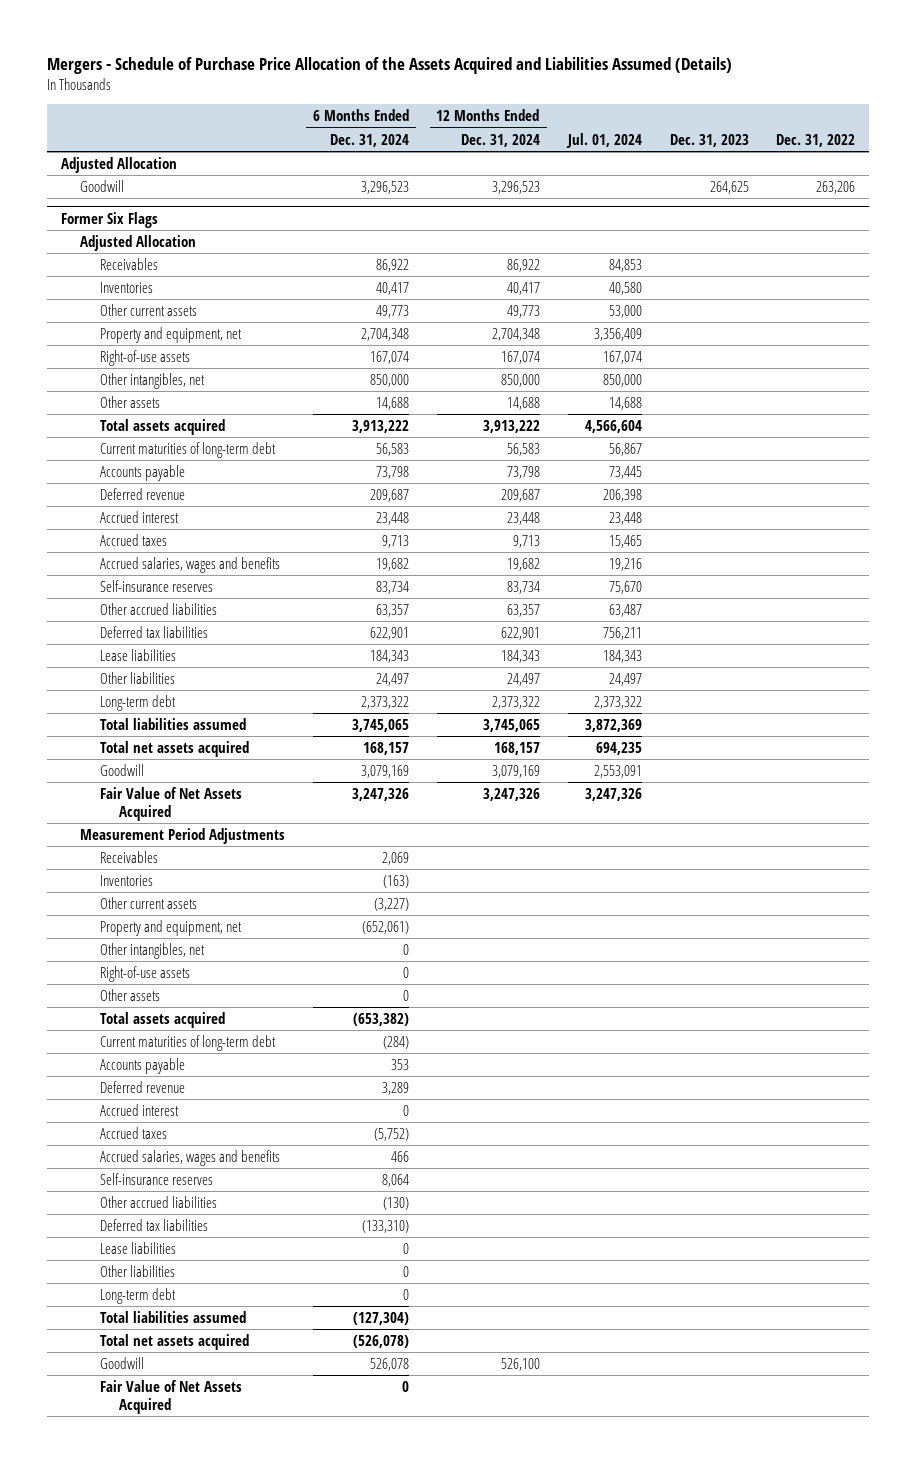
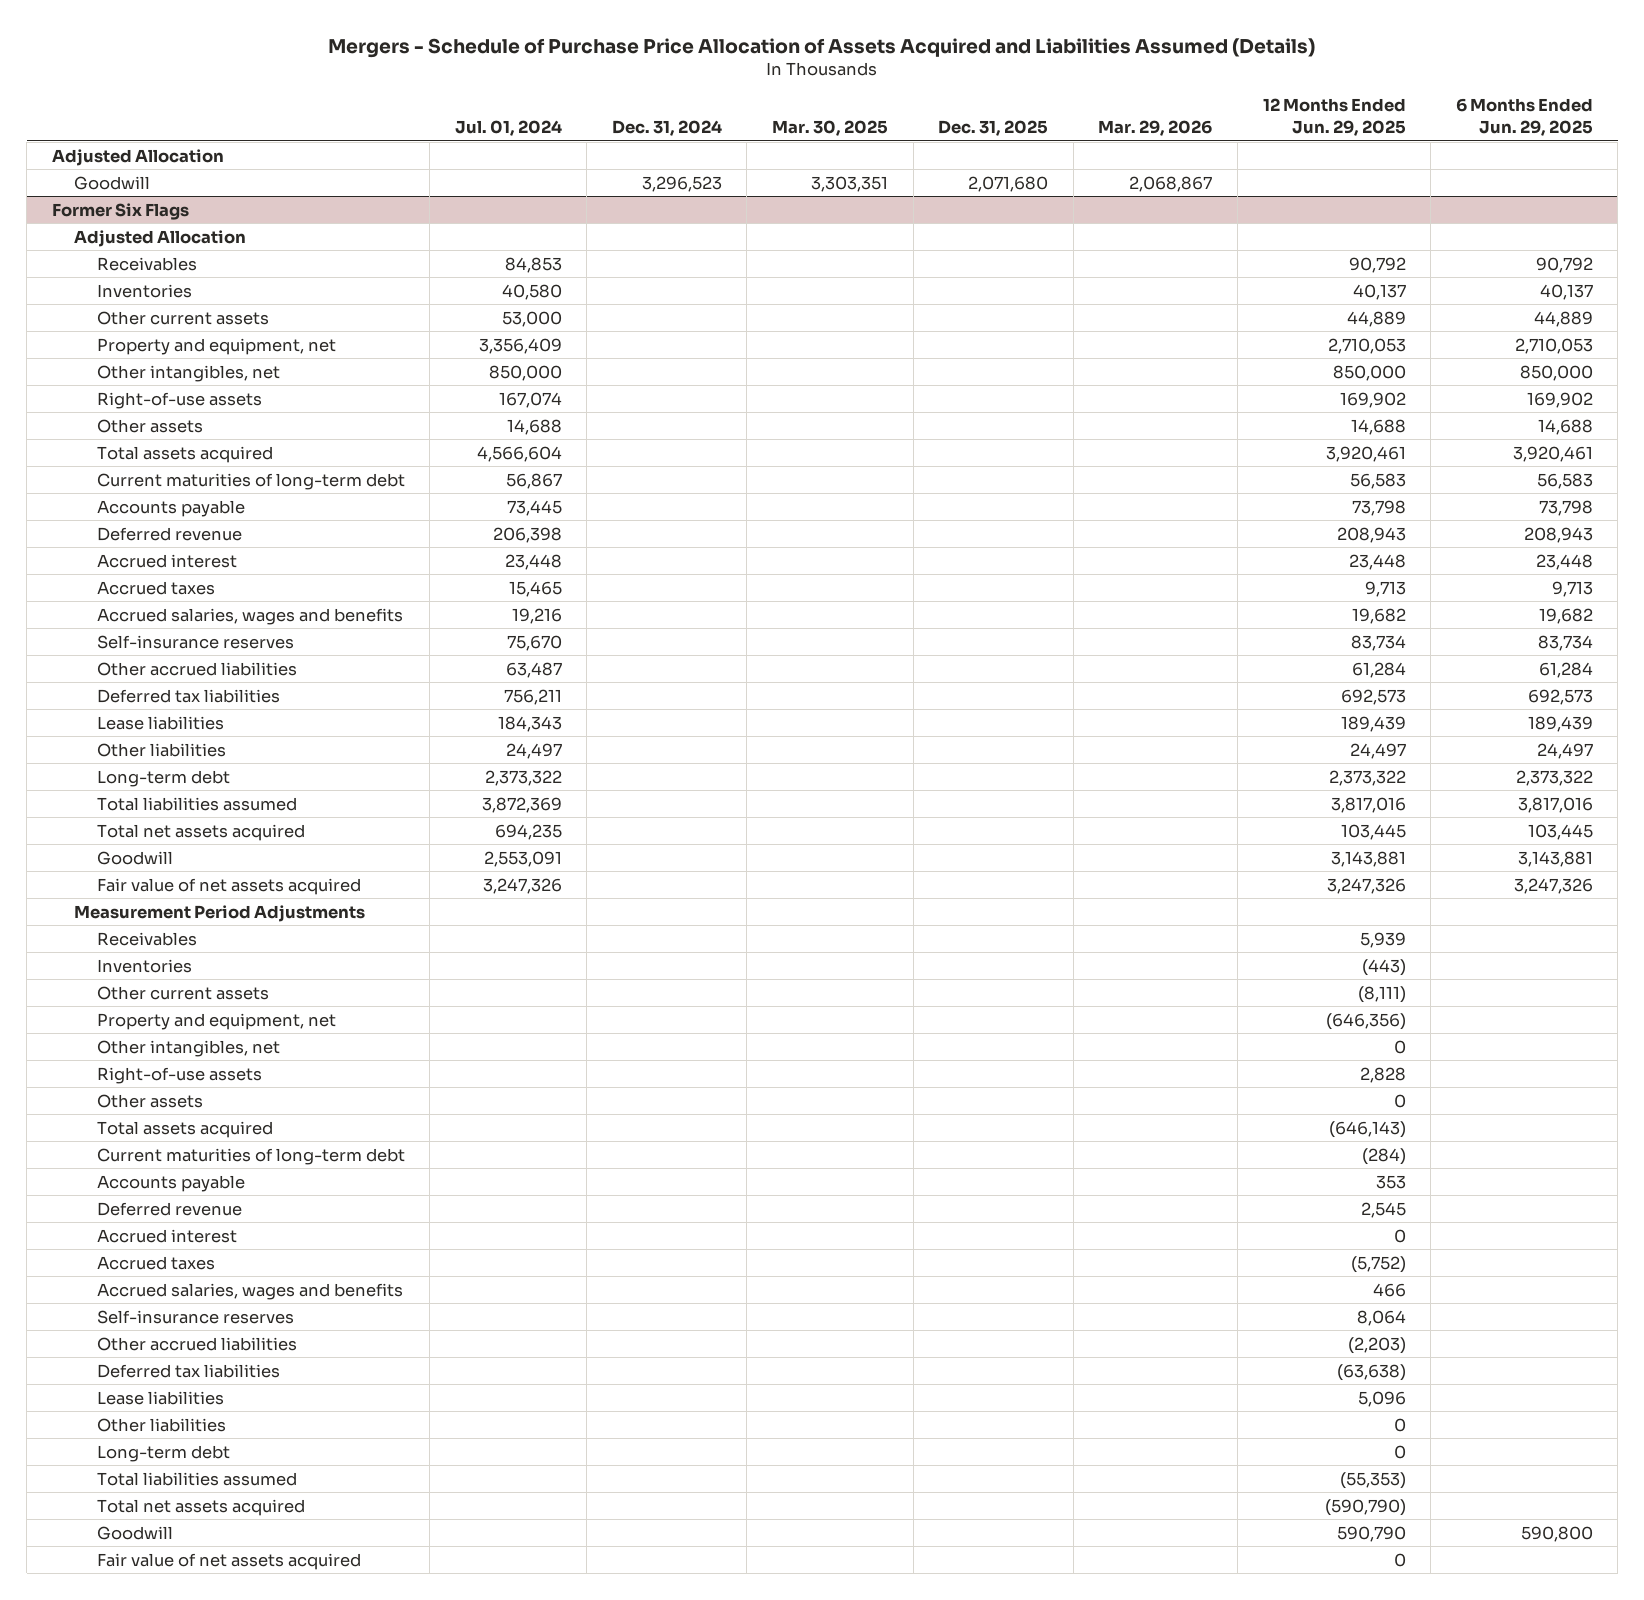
- Mergers - Schedule of Purchase Price Allocation of the Assets Acquired and Liabilities Assumed (Details)
+ Mergers - Schedule of Purchase Price Allocation of Assets Acquired and Liabilities Assumed (Details)
- | 6 Months Ended Dec. 31, 2024 | 12 Months Ended Dec. 31, 2024 | Jul. 01, 2024 | Dec. 31, 2023 | Dec. 31, 2022
+ | Jul. 01, 2024 | Dec. 31, 2024 | Mar. 30, 2025 | Dec. 31, 2025 | Mar. 29, 2026 | 12 Months Ended Jun. 29, 2025 | 6 Months Ended Jun. 29, 2025
@ Former Six Flags
moved down: Right-of-use assets | 167,074 | | | | | 169,902 | 169,902
- Fair Value of Net Assets Acquired | 3,247,326 | 3,247,326 | 3,247,326 | |
+ Fair value of net assets acquired | 3,247,326 | | | | | 3,247,326 | 3,247,326
- Fair Value of Net Assets Acquired | 0 | | | |
+ Fair value of net assets acquired | | | | | | 0 |

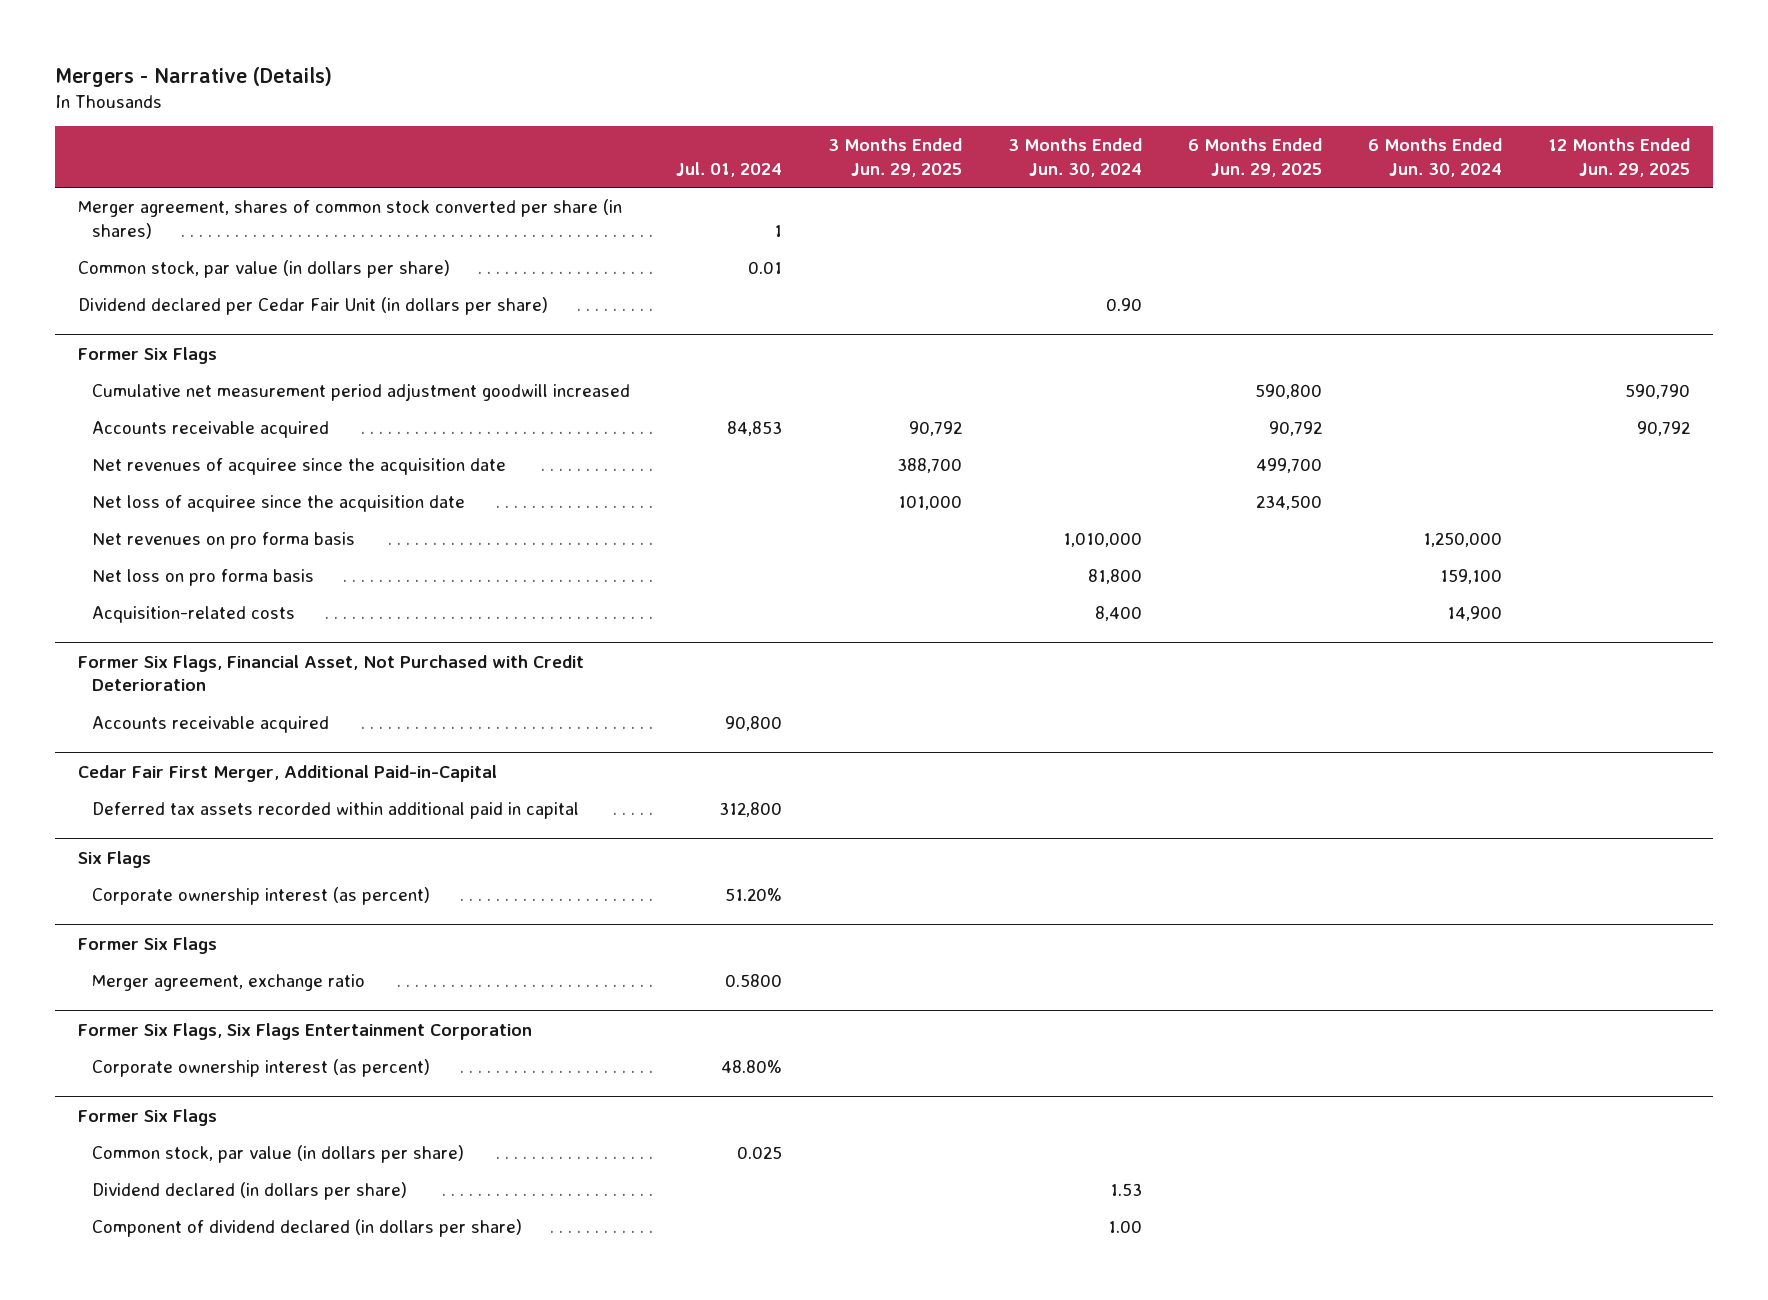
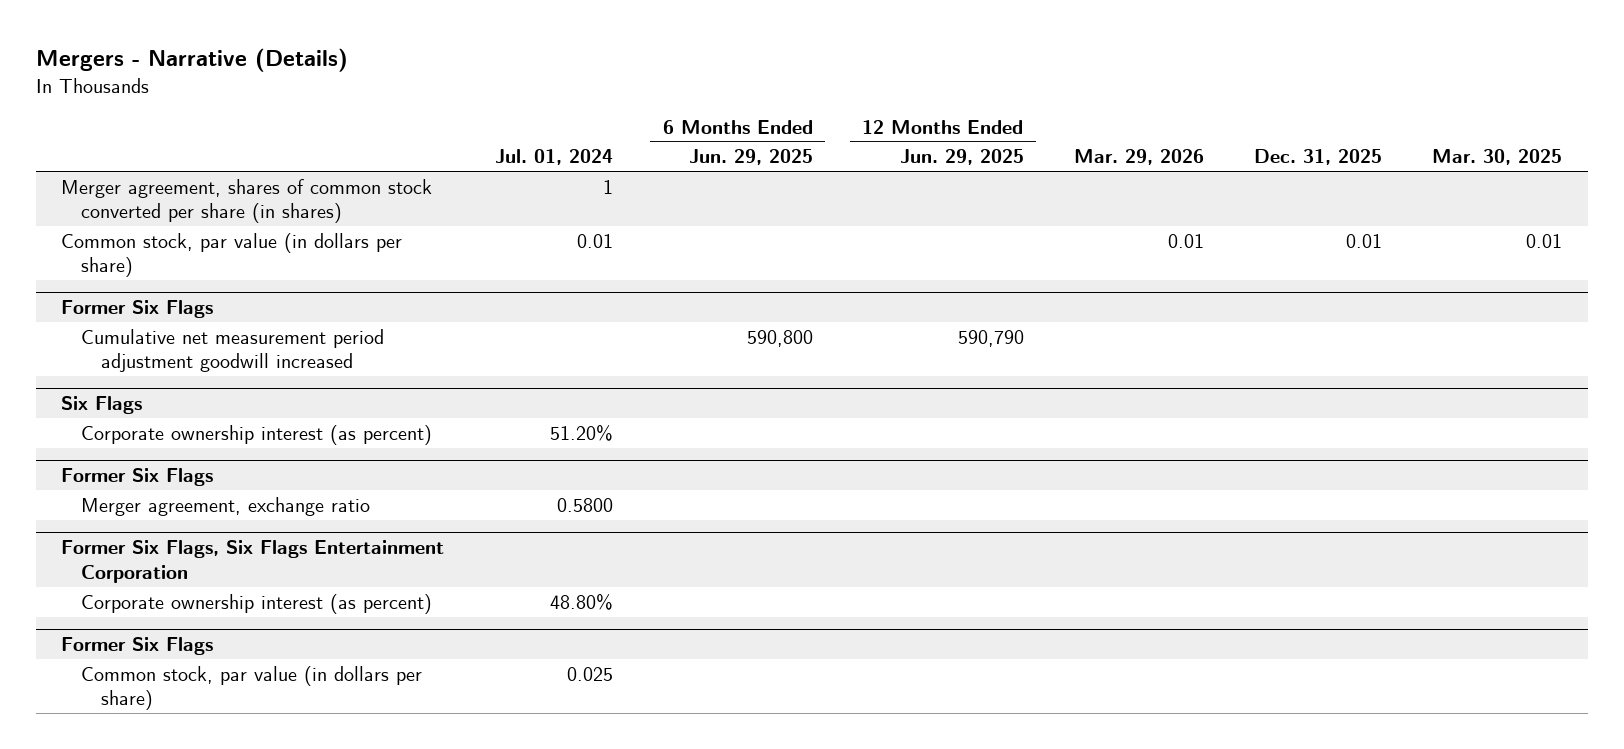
- | Jul. 01, 2024 | 3 Months Ended Jun. 29, 2025 | 3 Months Ended Jun. 30, 2024 | 6 Months Ended Jun. 29, 2025 | 6 Months Ended Jun. 30, 2024 | 12 Months Ended Jun. 29, 2025
+ | Jul. 01, 2024 | 6 Months Ended Jun. 29, 2025 | 12 Months Ended Jun. 29, 2025 | Mar. 29, 2026 | Dec. 31, 2025 | Mar. 30, 2025
- Dividend declared per Cedar Fair Unit (in dollars per share) | | | 0.90 | | |
@ Former Six Flags
- Accounts receivable acquired | 84,853 | 90,792 | | 90,792 | | 90,792
- Net revenues of acquiree since the acquisition date | | 388,700 | | 499,700 | |
- Net loss of acquiree since the acquisition date | | 101,000 | | 234,500 | |
- Net revenues on pro forma basis | | | 1,010,000 | | 1,250,000 |
- Net loss on pro forma basis | | | 81,800 | | 159,100 |
- Acquisition-related costs | | | 8,400 | | 14,900 |
- Former Six Flags, Financial Asset, Not Purchased with Credit Deterioration
- Accounts receivable acquired | 90,800 | | | | |
- Cedar Fair First Merger, Additional Paid-in-Capital
- Deferred tax assets recorded within additional paid in capital | 312,800 | | | | |
@ Former Six Flags
- Dividend declared (in dollars per share) | | | 1.53 | | |
- Component of dividend declared (in dollars per share) | | | 1.00 | | |

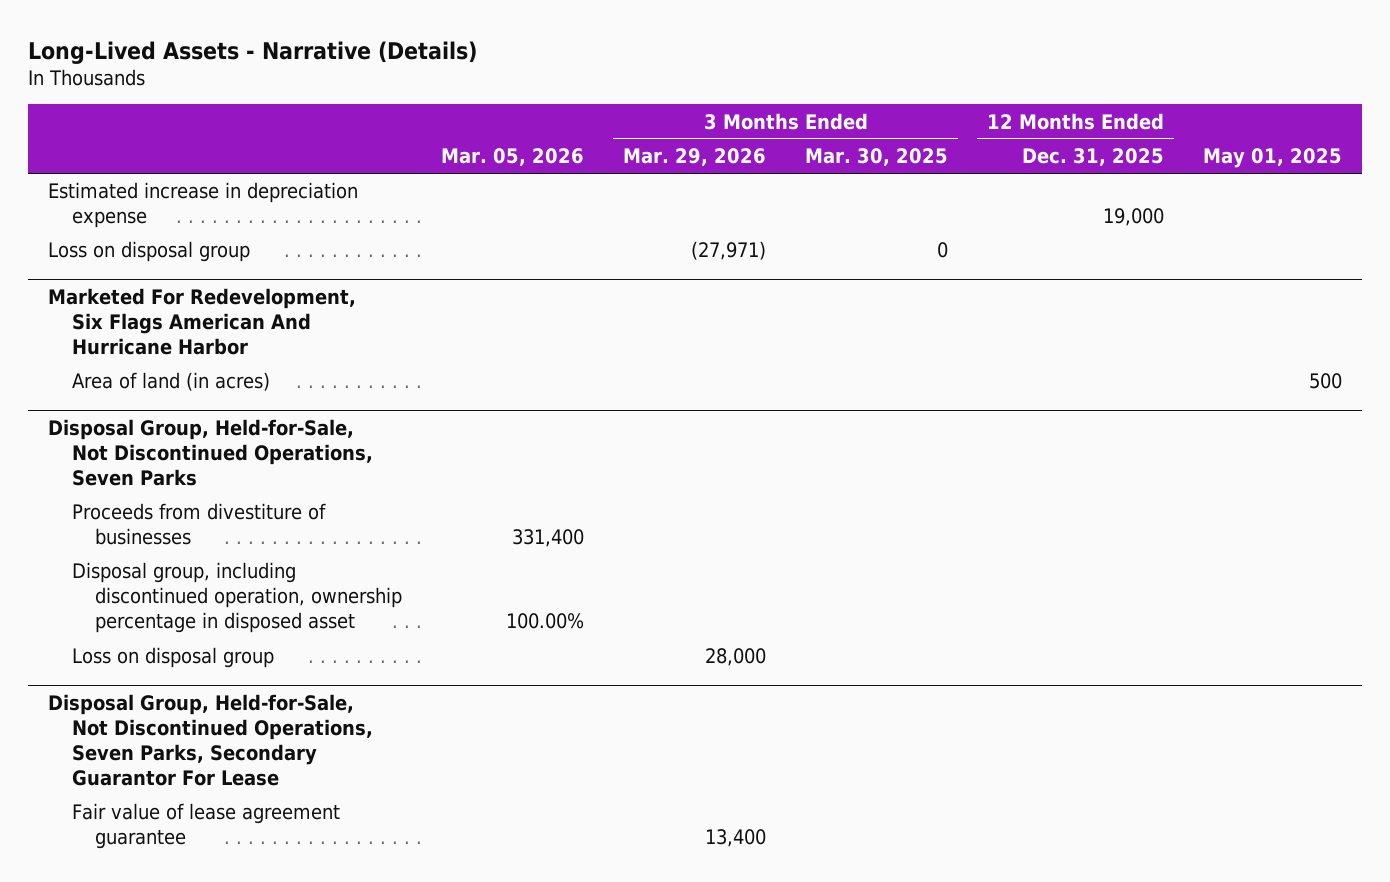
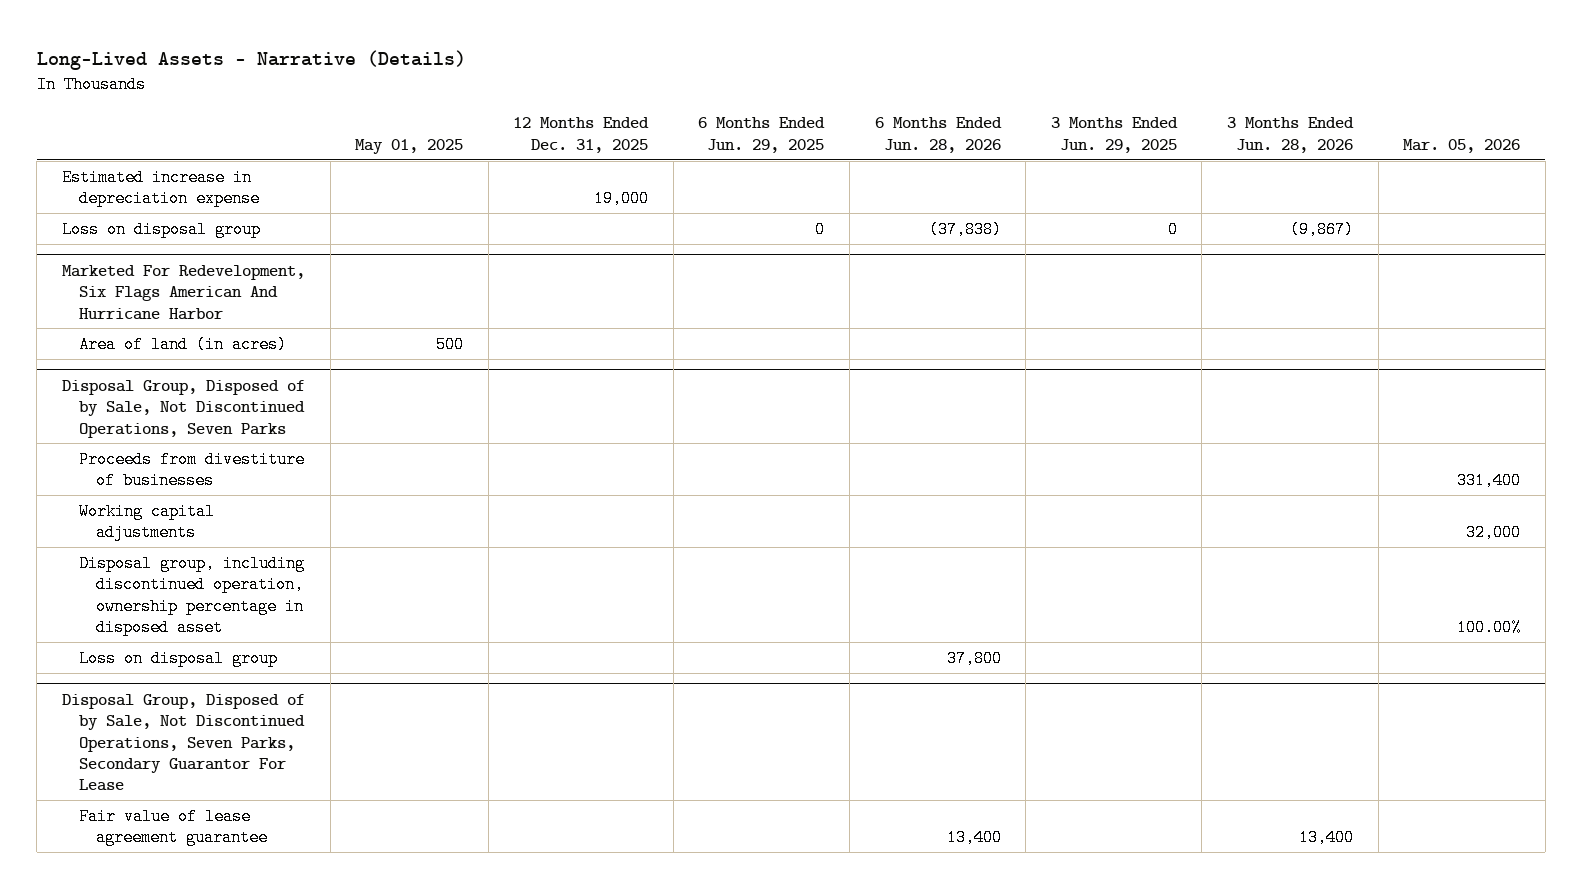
- | Mar. 05, 2026 | 3 Months Ended Mar. 29, 2026 | 3 Months Ended Mar. 30, 2025 | 12 Months Ended Dec. 31, 2025 | May 01, 2025
+ | May 01, 2025 | 12 Months Ended Dec. 31, 2025 | 6 Months Ended Jun. 29, 2025 | 6 Months Ended Jun. 28, 2026 | 3 Months Ended Jun. 29, 2025 | 3 Months Ended Jun. 28, 2026 | Mar. 05, 2026
- Disposal Group, Held-for-Sale, Not Discontinued Operations, Seven Parks
+ Disposal Group, Disposed of by Sale, Not Discontinued Operations, Seven Parks
+ Working capital adjustments | | | | | | | 32,000
- Disposal Group, Held-for-Sale, Not Discontinued Operations, Seven Parks, Secondary Guarantor For Lease
+ Disposal Group, Disposed of by Sale, Not Discontinued Operations, Seven Parks, Secondary Guarantor For Lease

